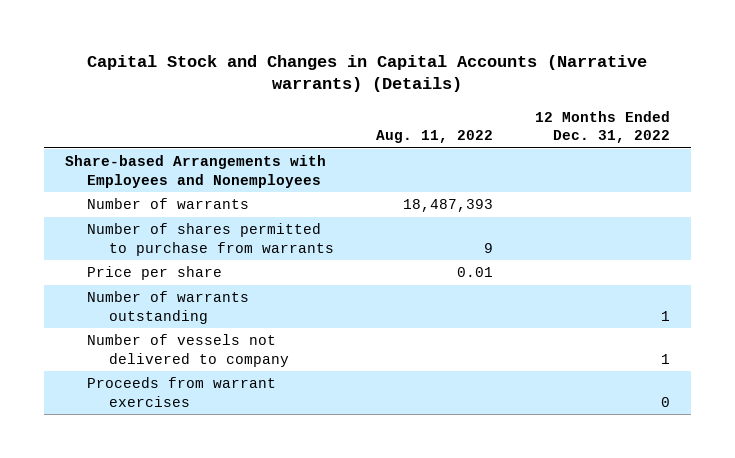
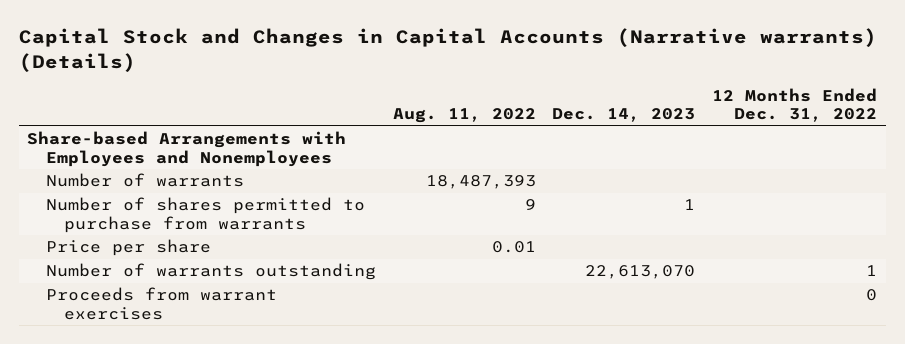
- | Aug. 11, 2022 | 12 Months Ended Dec. 31, 2022
+ | Aug. 11, 2022 | Dec. 14, 2023 | 12 Months Ended Dec. 31, 2022
- Number of vessels not delivered to company | | 1

